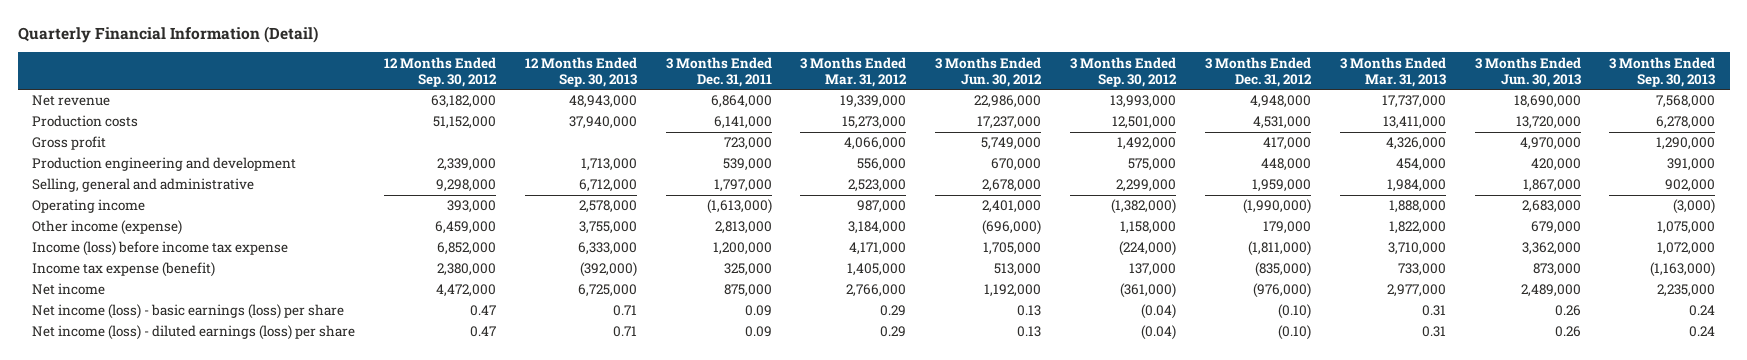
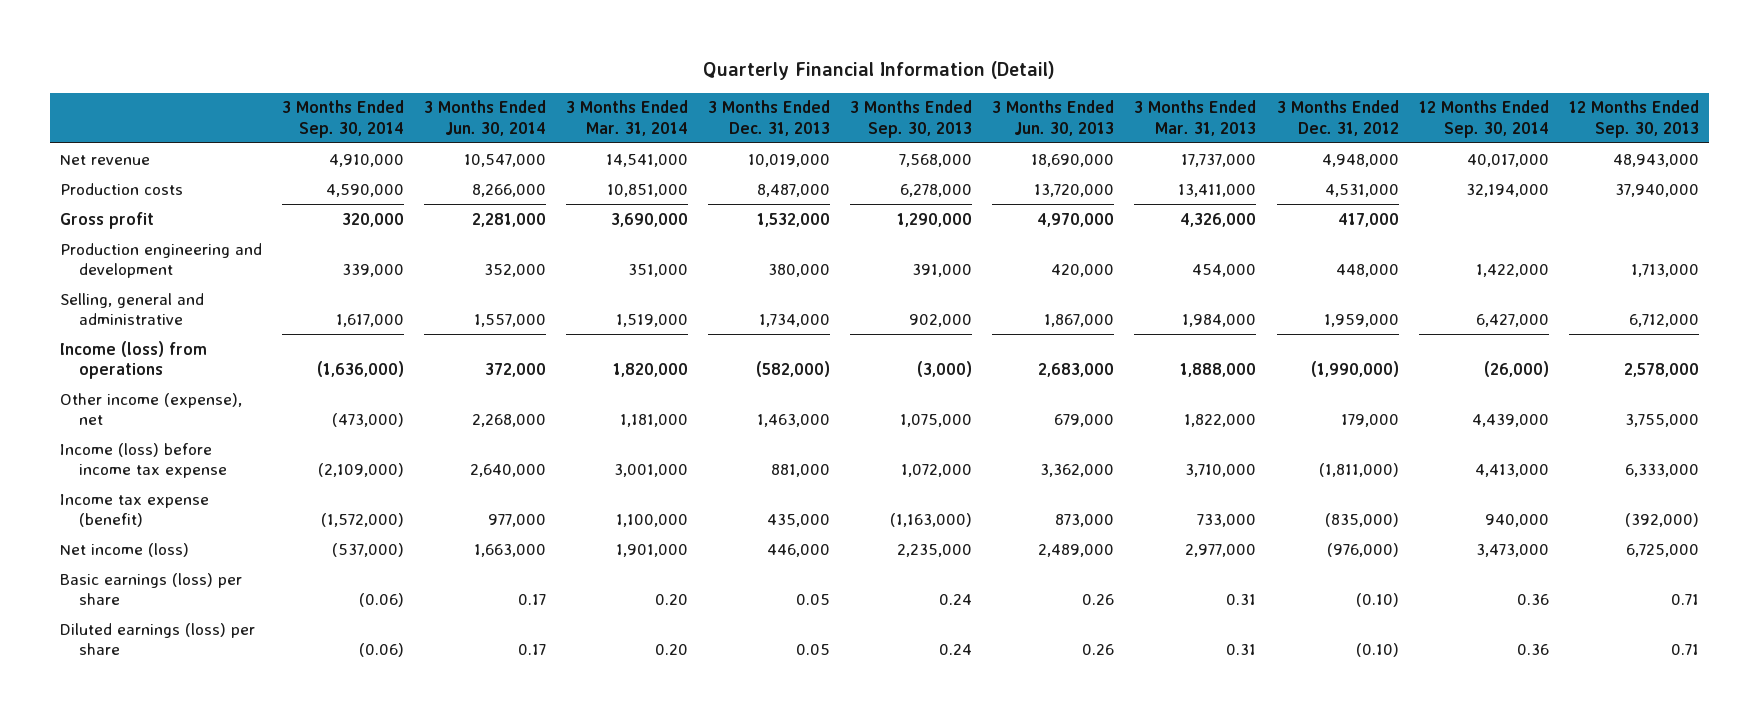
- | 12 Months Ended Sep. 30, 2012 | 12 Months Ended Sep. 30, 2013 | 3 Months Ended Dec. 31, 2011 | 3 Months Ended Mar. 31, 2012 | 3 Months Ended Jun. 30, 2012 | 3 Months Ended Sep. 30, 2012 | 3 Months Ended Dec. 31, 2012 | 3 Months Ended Mar. 31, 2013 | 3 Months Ended Jun. 30, 2013 | 3 Months Ended Sep. 30, 2013
+ | 3 Months Ended Sep. 30, 2014 | 3 Months Ended Jun. 30, 2014 | 3 Months Ended Mar. 31, 2014 | 3 Months Ended Dec. 31, 2013 | 3 Months Ended Sep. 30, 2013 | 3 Months Ended Jun. 30, 2013 | 3 Months Ended Mar. 31, 2013 | 3 Months Ended Dec. 31, 2012 | 12 Months Ended Sep. 30, 2014 | 12 Months Ended Sep. 30, 2013
- Operating income | 393,000 | 2,578,000 | (1,613,000) | 987,000 | 2,401,000 | (1,382,000) | (1,990,000) | 1,888,000 | 2,683,000 | (3,000)
- Other income (expense) | 6,459,000 | 3,755,000 | 2,813,000 | 3,184,000 | (696,000) | 1,158,000 | 179,000 | 1,822,000 | 679,000 | 1,075,000
+ Income (loss) from operations | (1,636,000) | 372,000 | 1,820,000 | (582,000) | (3,000) | 2,683,000 | 1,888,000 | (1,990,000) | (26,000) | 2,578,000
+ Other income (expense), net | (473,000) | 2,268,000 | 1,181,000 | 1,463,000 | 1,075,000 | 679,000 | 1,822,000 | 179,000 | 4,439,000 | 3,755,000
- Net income | 4,472,000 | 6,725,000 | 875,000 | 2,766,000 | 1,192,000 | (361,000) | (976,000) | 2,977,000 | 2,489,000 | 2,235,000
- Net income (loss) - basic earnings (loss) per share | 0.47 | 0.71 | 0.09 | 0.29 | 0.13 | (0.04) | (0.10) | 0.31 | 0.26 | 0.24
- Net income (loss) - diluted earnings (loss) per share | 0.47 | 0.71 | 0.09 | 0.29 | 0.13 | (0.04) | (0.10) | 0.31 | 0.26 | 0.24
+ Net income (loss) | (537,000) | 1,663,000 | 1,901,000 | 446,000 | 2,235,000 | 2,489,000 | 2,977,000 | (976,000) | 3,473,000 | 6,725,000
+ Basic earnings (loss) per share | (0.06) | 0.17 | 0.20 | 0.05 | 0.24 | 0.26 | 0.31 | (0.10) | 0.36 | 0.71
+ Diluted earnings (loss) per share | (0.06) | 0.17 | 0.20 | 0.05 | 0.24 | 0.26 | 0.31 | (0.10) | 0.36 | 0.71

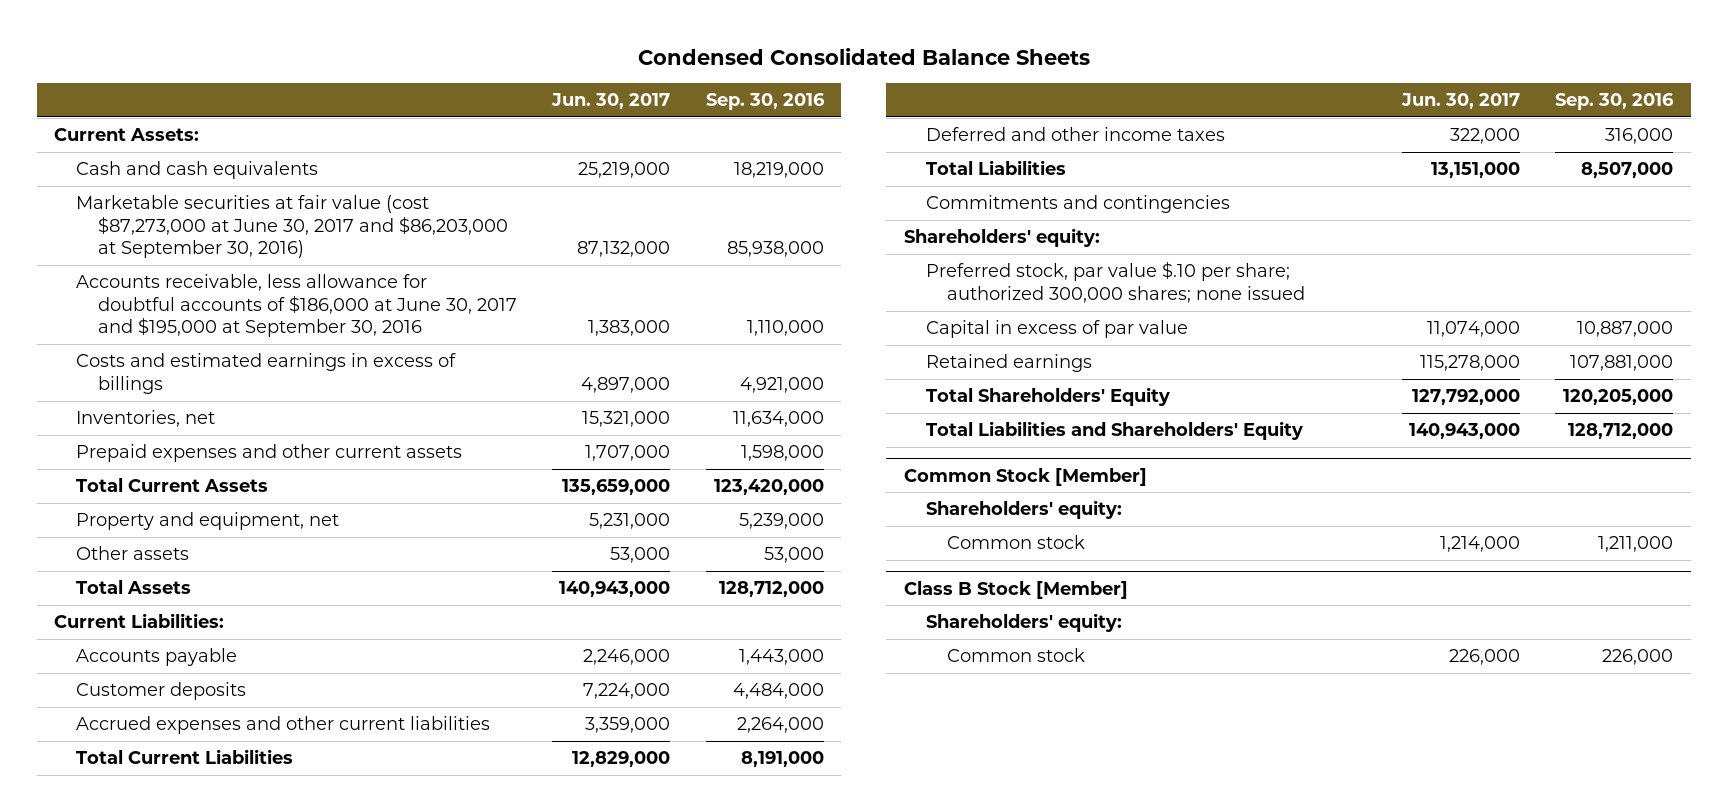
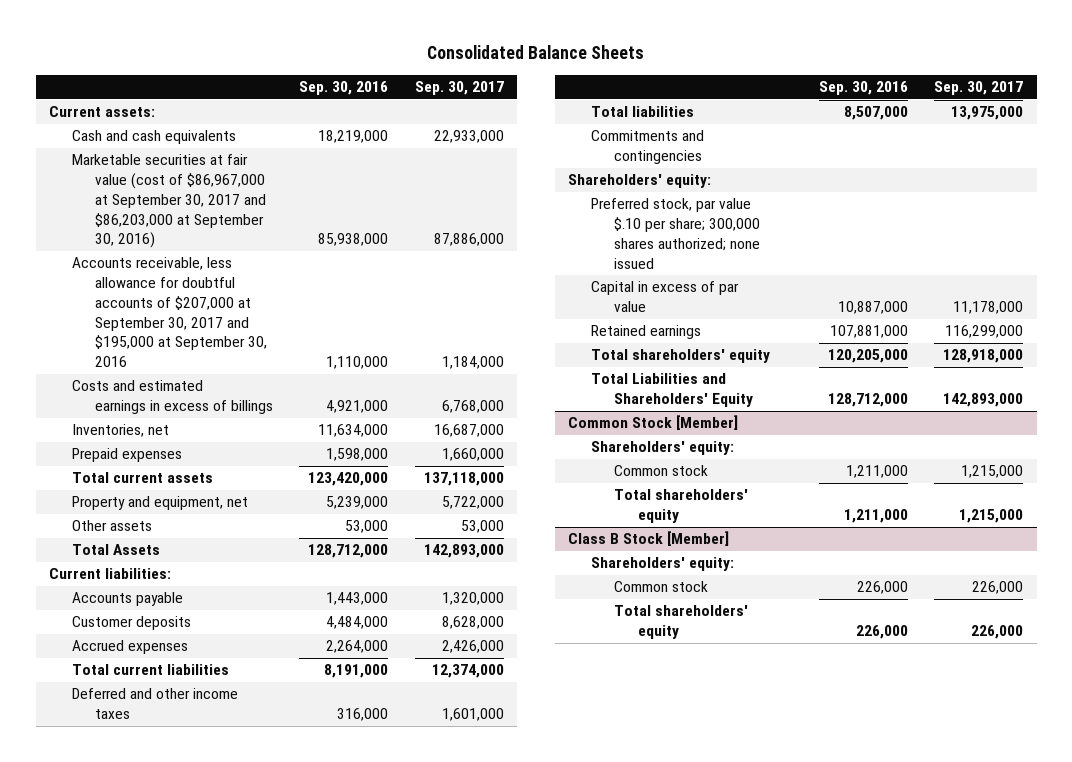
- Condensed Consolidated Balance Sheets
+ Consolidated Balance Sheets
- | Jun. 30, 2017 | Sep. 30, 2016
+ | Sep. 30, 2016 | Sep. 30, 2017
- Current Assets:
+ Current assets:
- Marketable securities at fair value (cost $87,273,000 at June 30, 2017 and $86,203,000 at September 30, 2016) | 87,132,000 | 85,938,000
- Accounts receivable, less allowance for doubtful accounts of $186,000 at June 30, 2017 and $195,000 at September 30, 2016 | 1,383,000 | 1,110,000
+ Marketable securities at fair value (cost of $86,967,000 at September 30, 2017 and $86,203,000 at September 30, 2016) | 85,938,000 | 87,886,000
+ Accounts receivable, less allowance for doubtful accounts of $207,000 at September 30, 2017 and $195,000 at September 30, 2016 | 1,110,000 | 1,184,000
- Prepaid expenses and other current assets | 1,707,000 | 1,598,000
- Total Current Assets | 135,659,000 | 123,420,000
+ Prepaid expenses | 1,598,000 | 1,660,000
+ Total current assets | 123,420,000 | 137,118,000
- Current Liabilities:
+ Current liabilities:
- Accrued expenses and other current liabilities | 3,359,000 | 2,264,000
- Total Current Liabilities | 12,829,000 | 8,191,000
+ Accrued expenses | 2,264,000 | 2,426,000
+ Total current liabilities | 8,191,000 | 12,374,000
- Total Liabilities | 13,151,000 | 8,507,000
+ Total liabilities | 8,507,000 | 13,975,000
- Preferred stock, par value $.10 per share; authorized 300,000 shares; none issued
+ Preferred stock, par value $.10 per share; 300,000 shares authorized; none issued
- Total Shareholders' Equity | 127,792,000 | 120,205,000
+ Total shareholders' equity | 120,205,000 | 128,918,000
@ Common Stock [Member]
+ Total shareholders' equity | 1,211,000 | 1,215,000
@ Class B Stock [Member]
+ Total shareholders' equity | 226,000 | 226,000

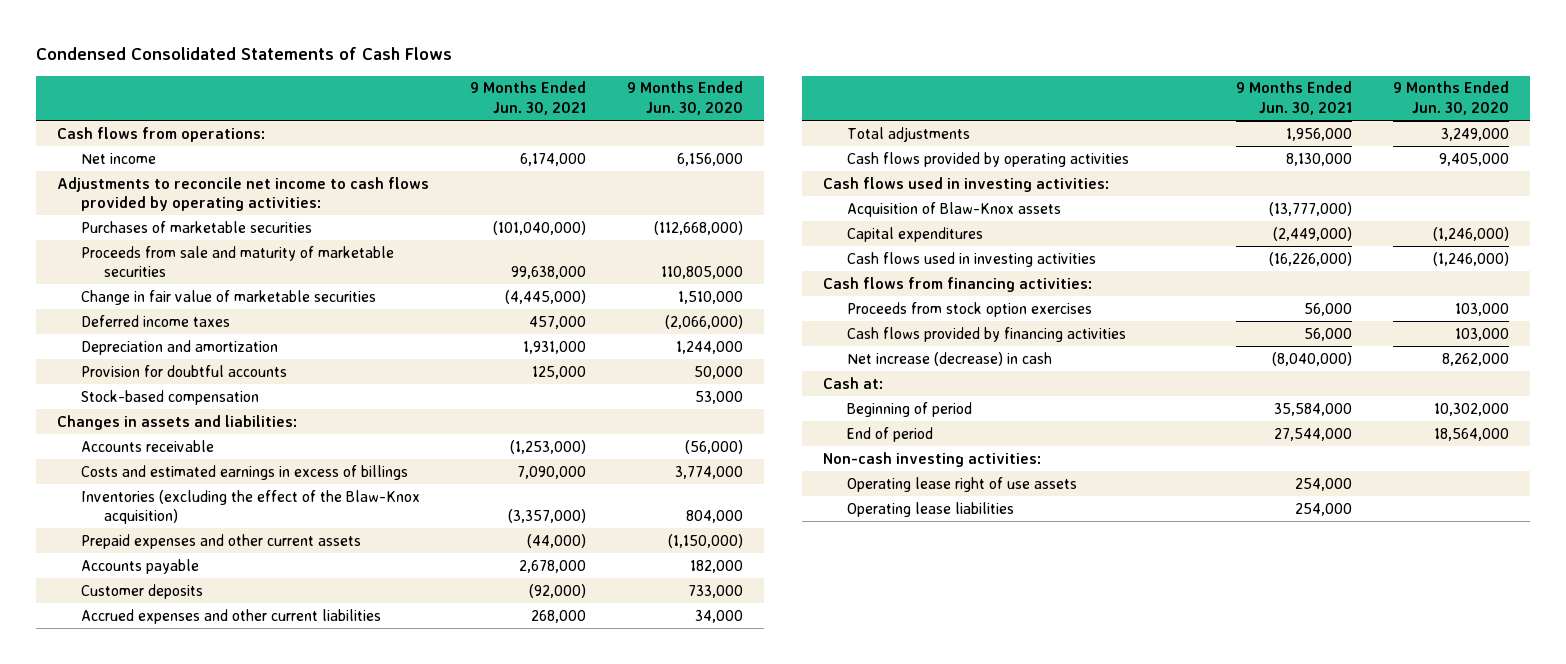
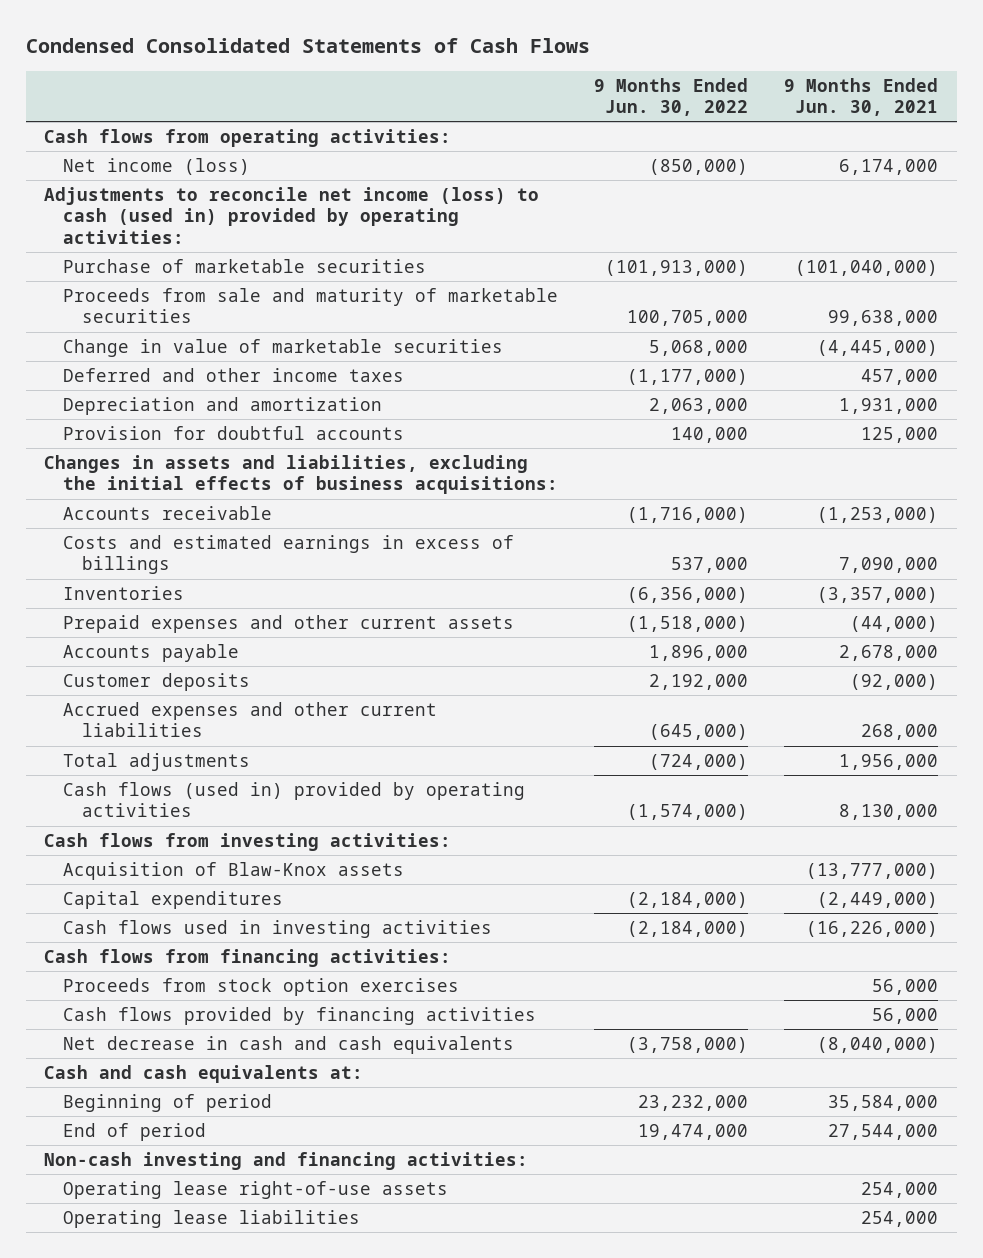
- | 9 Months Ended Jun. 30, 2021 | 9 Months Ended Jun. 30, 2020
+ | 9 Months Ended Jun. 30, 2022 | 9 Months Ended Jun. 30, 2021
- Cash flows from operations:
- Net income | 6,174,000 | 6,156,000
- Adjustments to reconcile net income to cash flows provided by operating activities:
- Purchases of marketable securities | (101,040,000) | (112,668,000)
+ Cash flows from operating activities:
+ Net income (loss) | (850,000) | 6,174,000
+ Adjustments to reconcile net income (loss) to cash (used in) provided by operating activities:
+ Purchase of marketable securities | (101,913,000) | (101,040,000)
- Change in fair value of marketable securities | (4,445,000) | 1,510,000
- Deferred income taxes | 457,000 | (2,066,000)
+ Change in value of marketable securities | 5,068,000 | (4,445,000)
+ Deferred and other income taxes | (1,177,000) | 457,000
- Stock-based compensation | | 53,000
- Changes in assets and liabilities:
+ Changes in assets and liabilities, excluding the initial effects of business acquisitions:
- Inventories (excluding the effect of the Blaw-Knox acquisition) | (3,357,000) | 804,000
+ Inventories | (6,356,000) | (3,357,000)
- Cash flows provided by operating activities | 8,130,000 | 9,405,000
- Cash flows used in investing activities:
+ Cash flows (used in) provided by operating activities | (1,574,000) | 8,130,000
+ Cash flows from investing activities:
- Net increase (decrease) in cash | (8,040,000) | 8,262,000
- Cash at:
+ Net decrease in cash and cash equivalents | (3,758,000) | (8,040,000)
+ Cash and cash equivalents at:
- Non-cash investing activities:
- Operating lease right of use assets | 254,000 |
+ Non-cash investing and financing activities:
+ Operating lease right-of-use assets | | 254,000

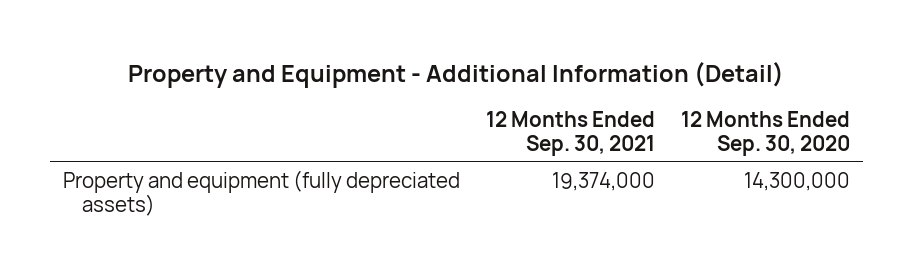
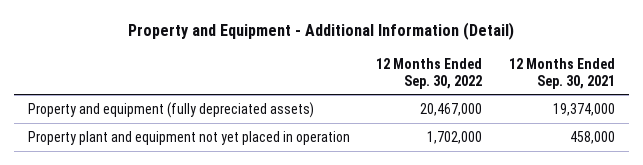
- | 12 Months Ended Sep. 30, 2021 | 12 Months Ended Sep. 30, 2020
+ | 12 Months Ended Sep. 30, 2022 | 12 Months Ended Sep. 30, 2021
+ Property plant and equipment not yet placed in operation | 1,702,000 | 458,000

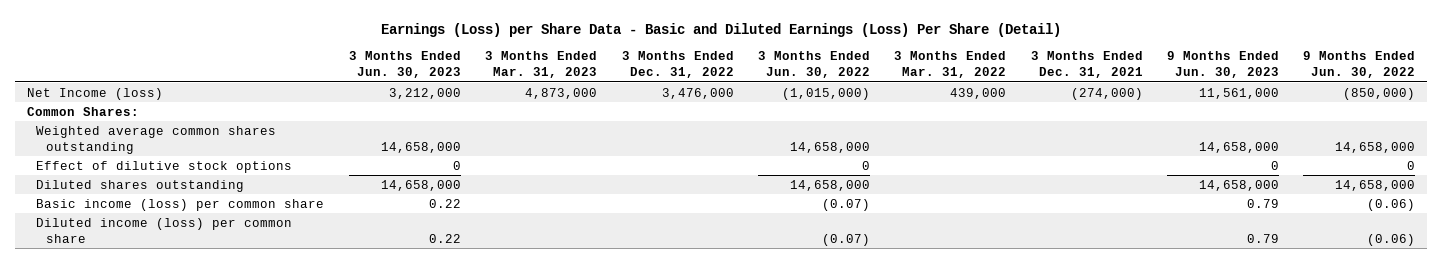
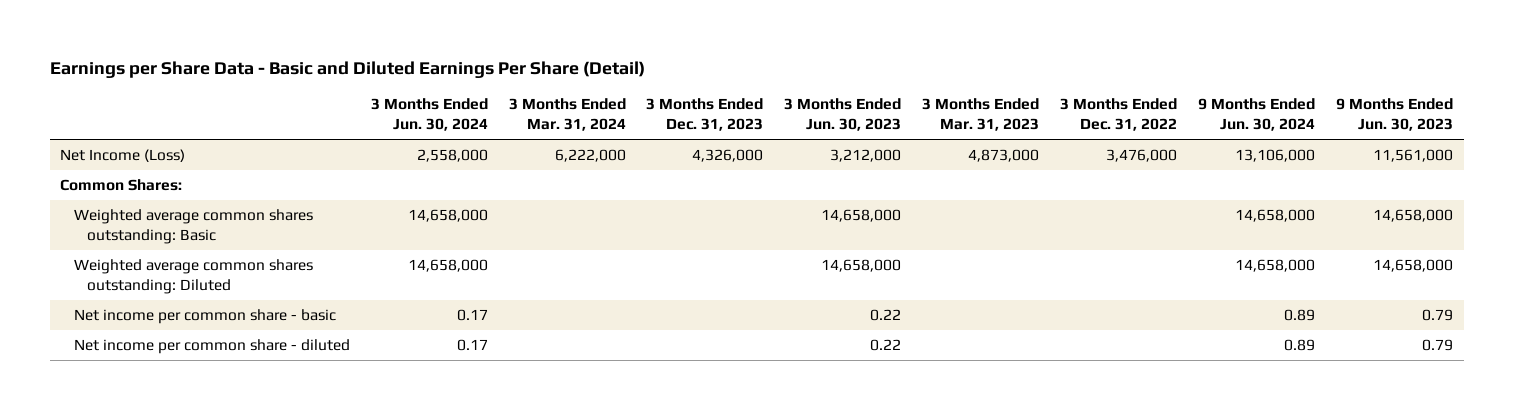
- Earnings (Loss) per Share Data - Basic and Diluted Earnings (Loss) Per Share (Detail)
+ Earnings per Share Data - Basic and Diluted Earnings Per Share (Detail)
- | 3 Months Ended Jun. 30, 2023 | 3 Months Ended Mar. 31, 2023 | 3 Months Ended Dec. 31, 2022 | 3 Months Ended Jun. 30, 2022 | 3 Months Ended Mar. 31, 2022 | 3 Months Ended Dec. 31, 2021 | 9 Months Ended Jun. 30, 2023 | 9 Months Ended Jun. 30, 2022
+ | 3 Months Ended Jun. 30, 2024 | 3 Months Ended Mar. 31, 2024 | 3 Months Ended Dec. 31, 2023 | 3 Months Ended Jun. 30, 2023 | 3 Months Ended Mar. 31, 2023 | 3 Months Ended Dec. 31, 2022 | 9 Months Ended Jun. 30, 2024 | 9 Months Ended Jun. 30, 2023
- Net Income (loss) | 3,212,000 | 4,873,000 | 3,476,000 | (1,015,000) | 439,000 | (274,000) | 11,561,000 | (850,000)
+ Net Income (Loss) | 2,558,000 | 6,222,000 | 4,326,000 | 3,212,000 | 4,873,000 | 3,476,000 | 13,106,000 | 11,561,000
- Weighted average common shares outstanding | 14,658,000 | | | 14,658,000 | | | 14,658,000 | 14,658,000
- Effect of dilutive stock options | 0 | | | 0 | | | 0 | 0
- Diluted shares outstanding | 14,658,000 | | | 14,658,000 | | | 14,658,000 | 14,658,000
- Basic income (loss) per common share | 0.22 | | | (0.07) | | | 0.79 | (0.06)
- Diluted income (loss) per common share | 0.22 | | | (0.07) | | | 0.79 | (0.06)
+ Weighted average common shares outstanding: Basic | 14,658,000 | | | 14,658,000 | | | 14,658,000 | 14,658,000
+ Weighted average common shares outstanding: Diluted | 14,658,000 | | | 14,658,000 | | | 14,658,000 | 14,658,000
+ Net income per common share - basic | 0.17 | | | 0.22 | | | 0.89 | 0.79
+ Net income per common share - diluted | 0.17 | | | 0.22 | | | 0.89 | 0.79

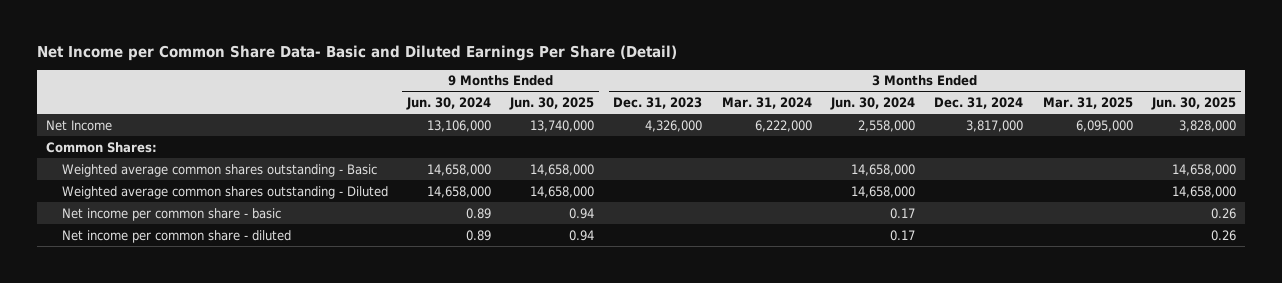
- Earnings per Share Data - Basic and Diluted Earnings Per Share (Detail)
+ Net Income per Common Share Data- Basic and Diluted Earnings Per Share (Detail)
- | 3 Months Ended Jun. 30, 2024 | 3 Months Ended Mar. 31, 2024 | 3 Months Ended Dec. 31, 2023 | 3 Months Ended Jun. 30, 2023 | 3 Months Ended Mar. 31, 2023 | 3 Months Ended Dec. 31, 2022 | 9 Months Ended Jun. 30, 2024 | 9 Months Ended Jun. 30, 2023
+ | 9 Months Ended Jun. 30, 2024 | 9 Months Ended Jun. 30, 2025 | 3 Months Ended Dec. 31, 2023 | 3 Months Ended Mar. 31, 2024 | 3 Months Ended Jun. 30, 2024 | 3 Months Ended Dec. 31, 2024 | 3 Months Ended Mar. 31, 2025 | 3 Months Ended Jun. 30, 2025
- Net Income (Loss) | 2,558,000 | 6,222,000 | 4,326,000 | 3,212,000 | 4,873,000 | 3,476,000 | 13,106,000 | 11,561,000
+ Net Income | 13,106,000 | 13,740,000 | 4,326,000 | 6,222,000 | 2,558,000 | 3,817,000 | 6,095,000 | 3,828,000
- Weighted average common shares outstanding: Basic | 14,658,000 | | | 14,658,000 | | | 14,658,000 | 14,658,000
- Weighted average common shares outstanding: Diluted | 14,658,000 | | | 14,658,000 | | | 14,658,000 | 14,658,000
+ Weighted average common shares outstanding - Basic | 14,658,000 | 14,658,000 | | | 14,658,000 | | | 14,658,000
+ Weighted average common shares outstanding - Diluted | 14,658,000 | 14,658,000 | | | 14,658,000 | | | 14,658,000

